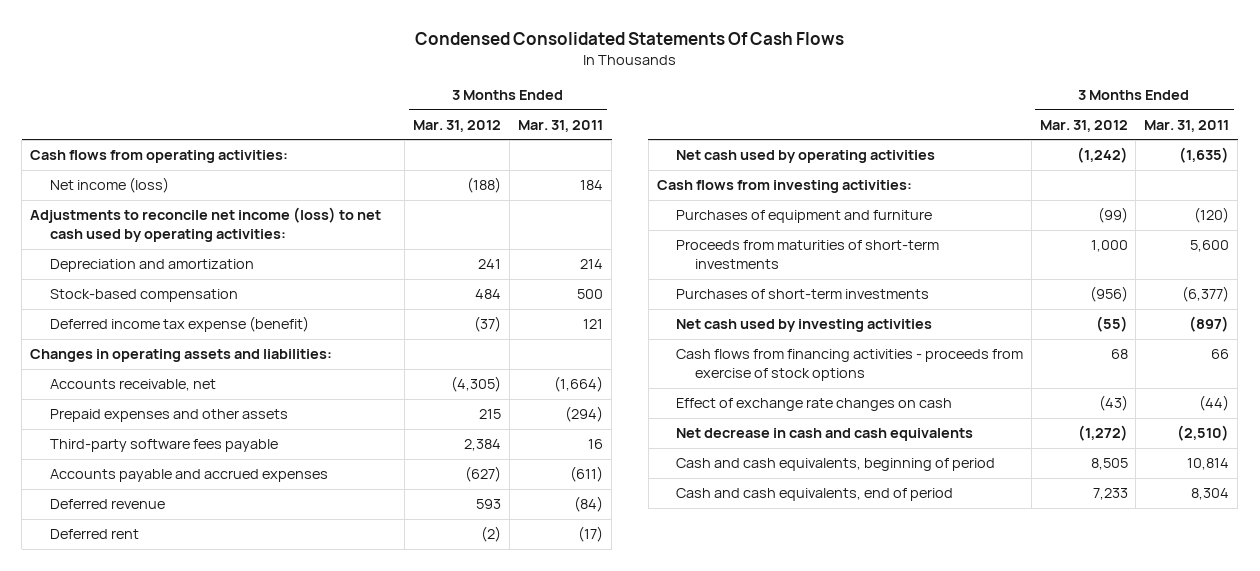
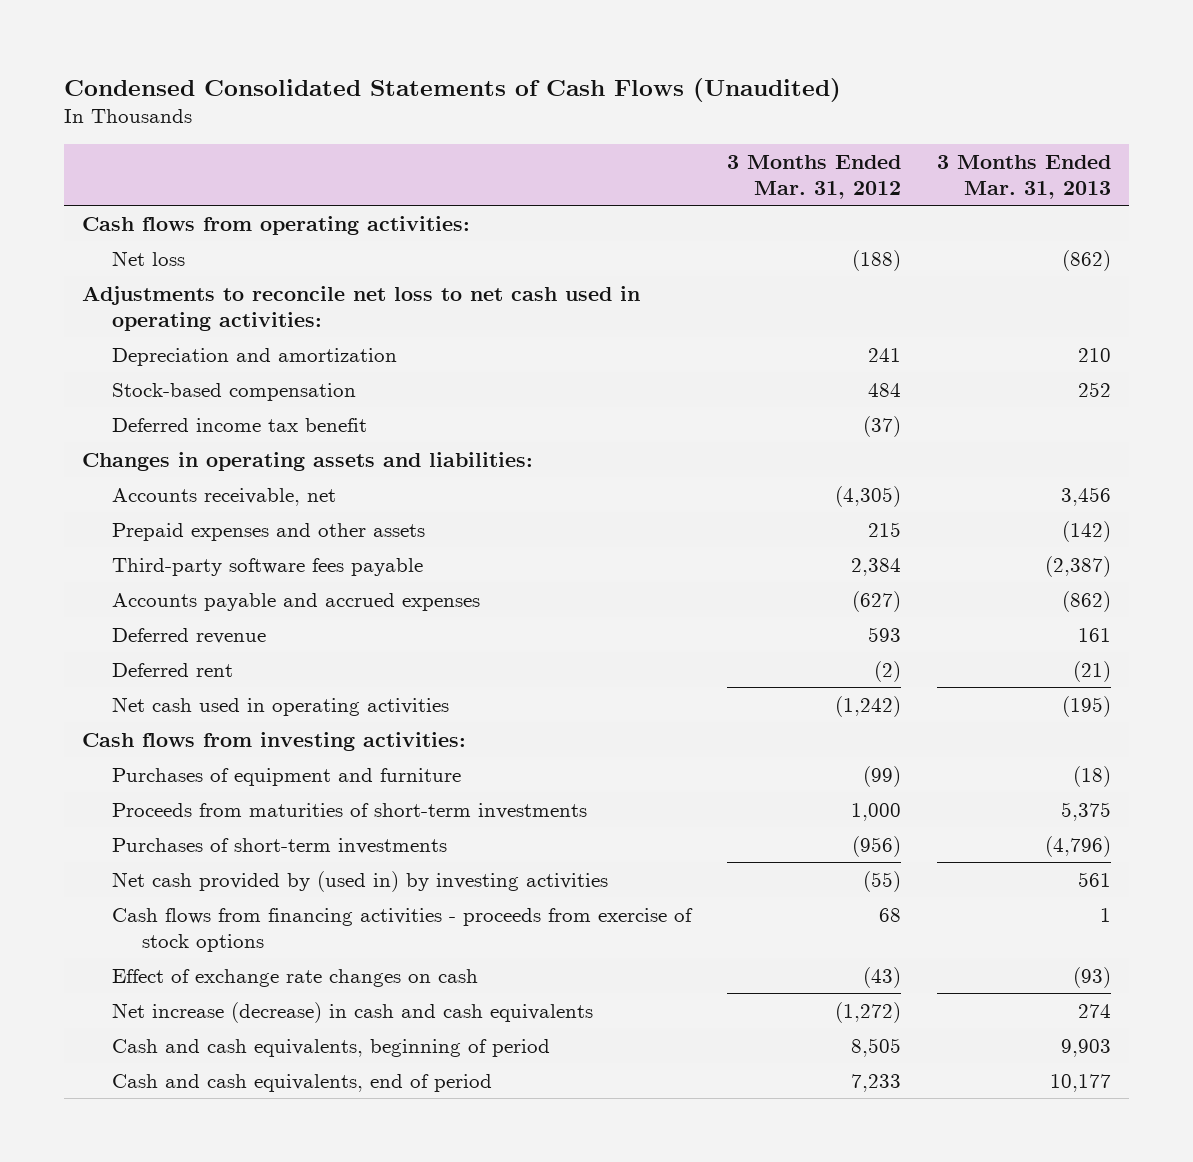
- Condensed Consolidated Statements Of Cash Flows
+ Condensed Consolidated Statements of Cash Flows (Unaudited)
- | 3 Months Ended Mar. 31, 2012 | 3 Months Ended Mar. 31, 2011
+ | 3 Months Ended Mar. 31, 2012 | 3 Months Ended Mar. 31, 2013
- Net income (loss) | (188) | 184
- Adjustments to reconcile net income (loss) to net cash used by operating activities:
+ Net loss | (188) | (862)
+ Adjustments to reconcile net loss to net cash used in operating activities:
- Deferred income tax expense (benefit) | (37) | 121
+ Deferred income tax benefit | (37) |
- Net cash used by operating activities | (1,242) | (1,635)
+ Net cash used in operating activities | (1,242) | (195)
- Net cash used by investing activities | (55) | (897)
+ Net cash provided by (used in) by investing activities | (55) | 561
- Net decrease in cash and cash equivalents | (1,272) | (2,510)
+ Net increase (decrease) in cash and cash equivalents | (1,272) | 274

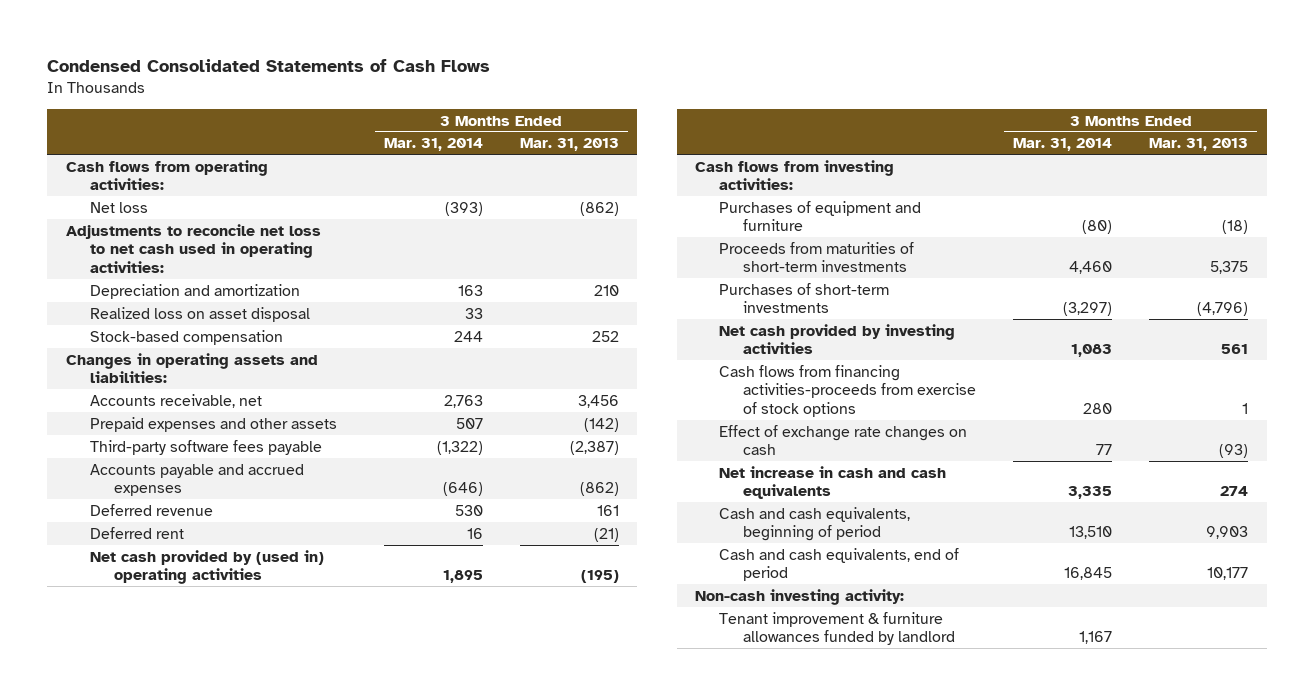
- Condensed Consolidated Statements of Cash Flows (Unaudited)
+ Condensed Consolidated Statements of Cash Flows
- | 3 Months Ended Mar. 31, 2012 | 3 Months Ended Mar. 31, 2013
+ | 3 Months Ended Mar. 31, 2014 | 3 Months Ended Mar. 31, 2013
+ Realized loss on asset disposal | 33 |
- Deferred income tax benefit | (37) |
- Net cash used in operating activities | (1,242) | (195)
+ Net cash provided by (used in) operating activities | 1,895 | (195)
- Net cash provided by (used in) by investing activities | (55) | 561
- Cash flows from financing activities - proceeds from exercise of stock options | 68 | 1
+ Net cash provided by investing activities | 1,083 | 561
+ Cash flows from financing activities-proceeds from exercise of stock options | 280 | 1
- Net increase (decrease) in cash and cash equivalents | (1,272) | 274
+ Net increase in cash and cash equivalents | 3,335 | 274
+ Non-cash investing activity:
+ Tenant improvement & furniture allowances funded by landlord | 1,167 |

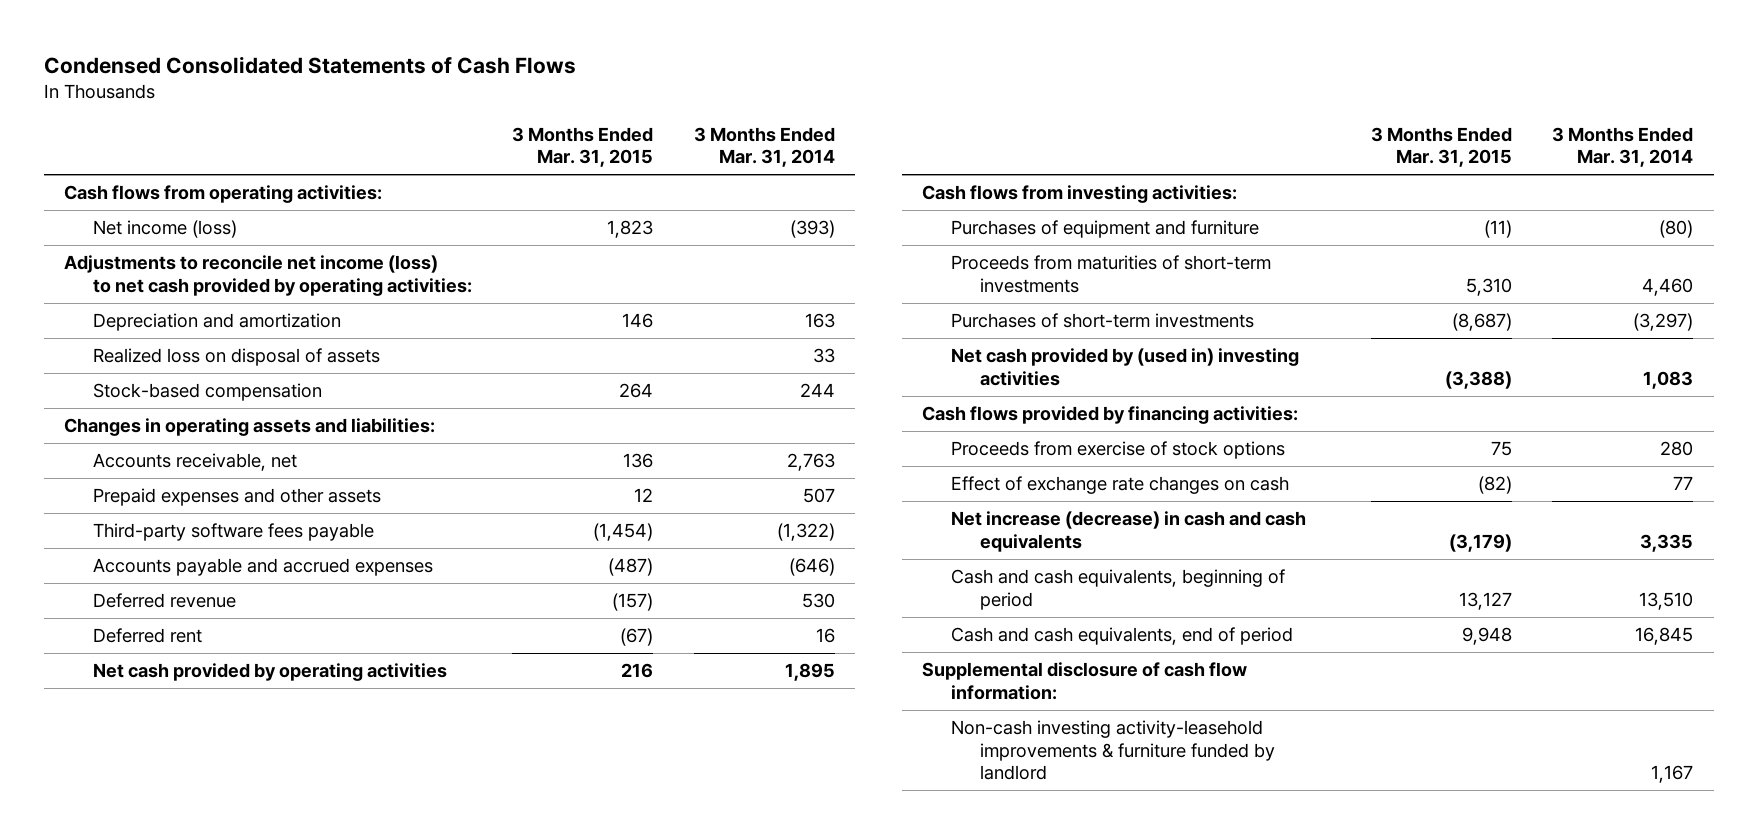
- | 3 Months Ended Mar. 31, 2014 | 3 Months Ended Mar. 31, 2013
+ | 3 Months Ended Mar. 31, 2015 | 3 Months Ended Mar. 31, 2014
- Net loss | (393) | (862)
- Adjustments to reconcile net loss to net cash used in operating activities:
+ Net income (loss) | 1,823 | (393)
+ Adjustments to reconcile net income (loss) to net cash provided by operating activities:
- Realized loss on asset disposal | 33 |
+ Realized loss on disposal of assets | | 33
- Net cash provided by (used in) operating activities | 1,895 | (195)
+ Net cash provided by operating activities | 216 | 1,895
- Net cash provided by investing activities | 1,083 | 561
- Cash flows from financing activities-proceeds from exercise of stock options | 280 | 1
+ Net cash provided by (used in) investing activities | (3,388) | 1,083
+ Cash flows provided by financing activities:
+ Proceeds from exercise of stock options | 75 | 280
- Net increase in cash and cash equivalents | 3,335 | 274
+ Net increase (decrease) in cash and cash equivalents | (3,179) | 3,335
- Non-cash investing activity:
- Tenant improvement & furniture allowances funded by landlord | 1,167 |
+ Supplemental disclosure of cash flow information:
+ Non-cash investing activity-leasehold improvements & furniture funded by landlord | | 1,167

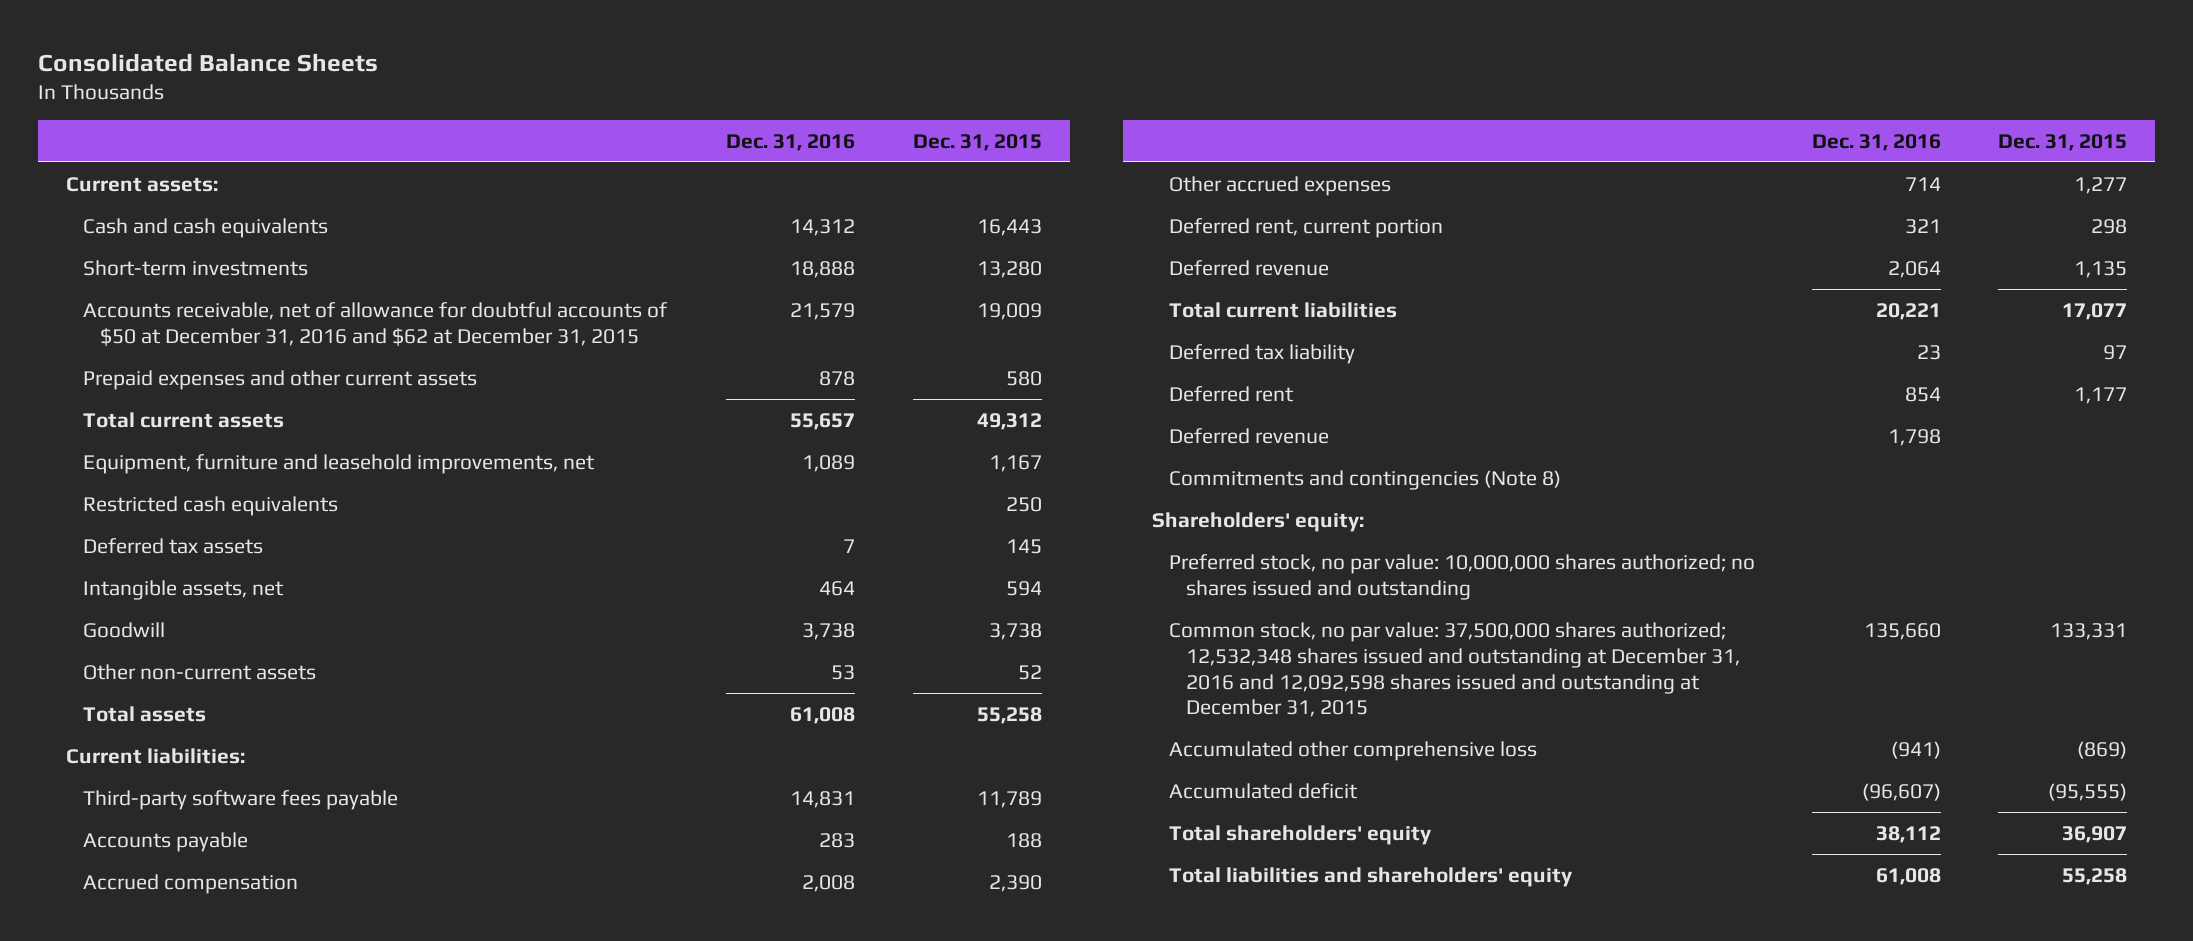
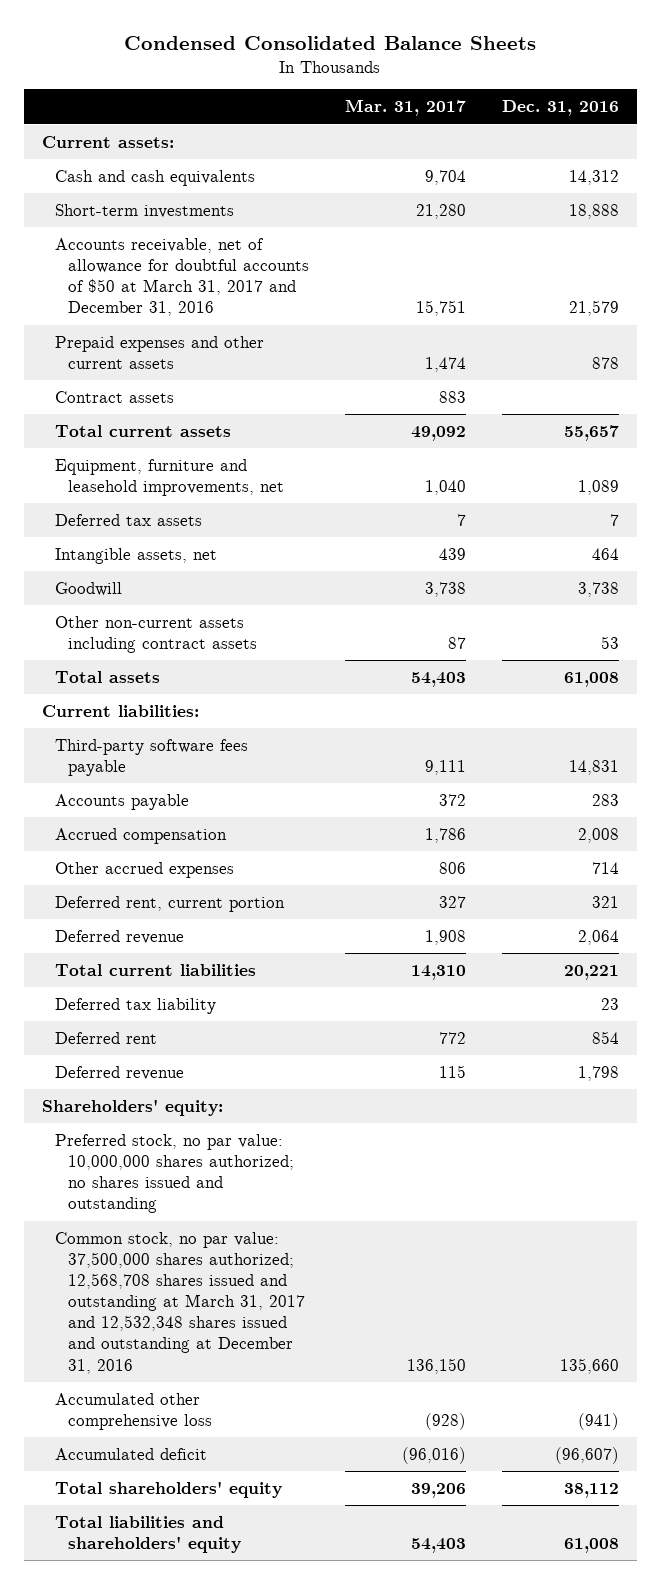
- Consolidated Balance Sheets
+ Condensed Consolidated Balance Sheets
- | Dec. 31, 2016 | Dec. 31, 2015
+ | Mar. 31, 2017 | Dec. 31, 2016
- Accounts receivable, net of allowance for doubtful accounts of $50 at December 31, 2016 and $62 at December 31, 2015 | 21,579 | 19,009
+ Accounts receivable, net of allowance for doubtful accounts of $50 at March 31, 2017 and December 31, 2016 | 15,751 | 21,579
+ Contract assets | 883 |
- Restricted cash equivalents | | 250
- Other non-current assets | 53 | 52
+ Other non-current assets including contract assets | 87 | 53
- Commitments and contingencies (Note 8)
- Common stock, no par value: 37,500,000 shares authorized; 12,532,348 shares issued and outstanding at December 31, 2016 and 12,092,598 shares issued and outstanding at December 31, 2015 | 135,660 | 133,331
+ Common stock, no par value: 37,500,000 shares authorized; 12,568,708 shares issued and outstanding at March 31, 2017 and 12,532,348 shares issued and outstanding at December 31, 2016 | 136,150 | 135,660

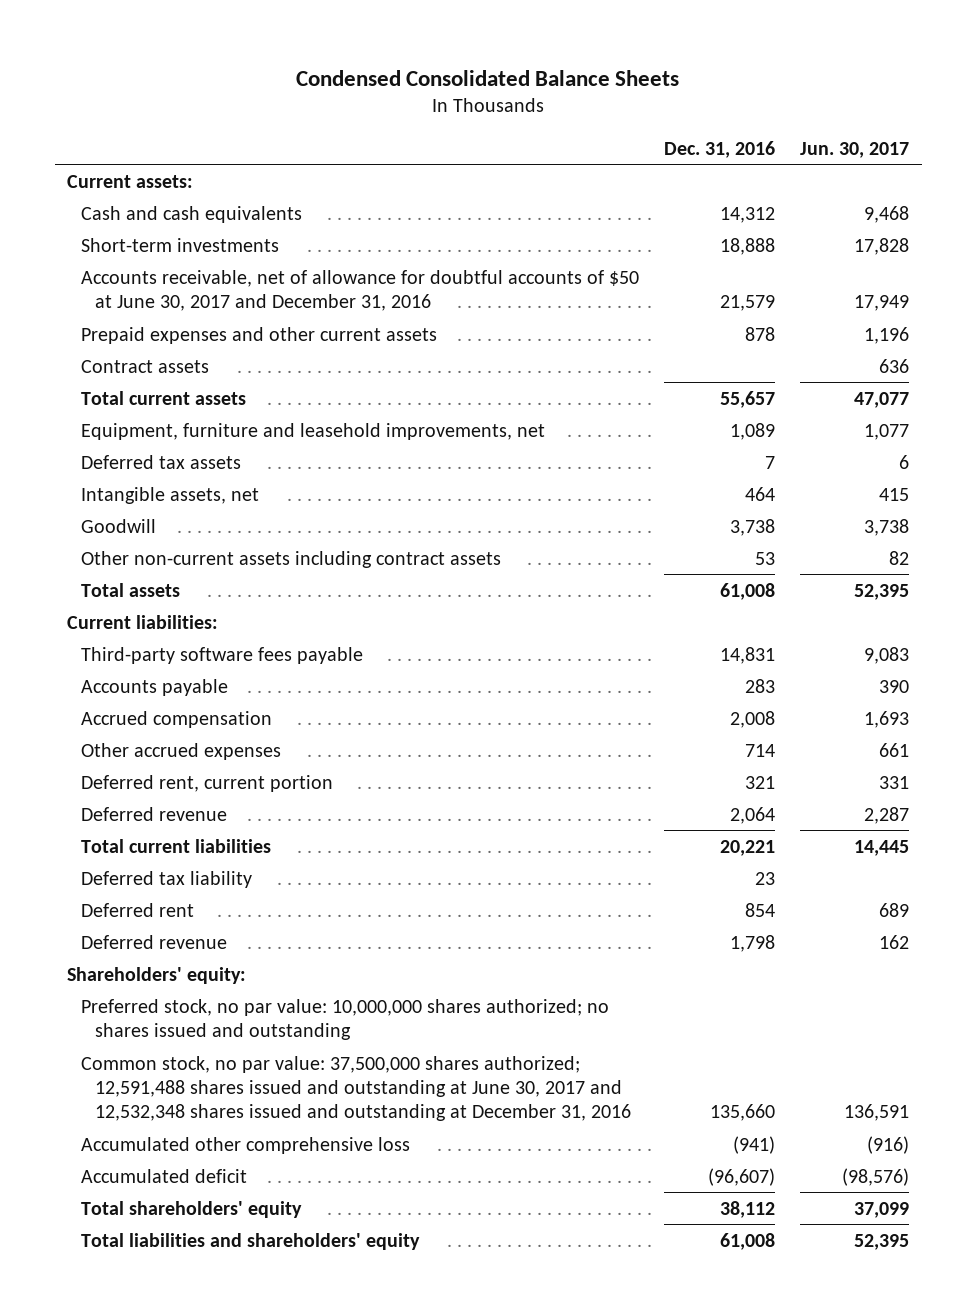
- | Mar. 31, 2017 | Dec. 31, 2016
+ | Dec. 31, 2016 | Jun. 30, 2017
- Accounts receivable, net of allowance for doubtful accounts of $50 at March 31, 2017 and December 31, 2016 | 15,751 | 21,579
+ Accounts receivable, net of allowance for doubtful accounts of $50 at June 30, 2017 and December 31, 2016 | 21,579 | 17,949
- Common stock, no par value: 37,500,000 shares authorized; 12,568,708 shares issued and outstanding at March 31, 2017 and 12,532,348 shares issued and outstanding at December 31, 2016 | 136,150 | 135,660
+ Common stock, no par value: 37,500,000 shares authorized; 12,591,488 shares issued and outstanding at June 30, 2017 and 12,532,348 shares issued and outstanding at December 31, 2016 | 135,660 | 136,591

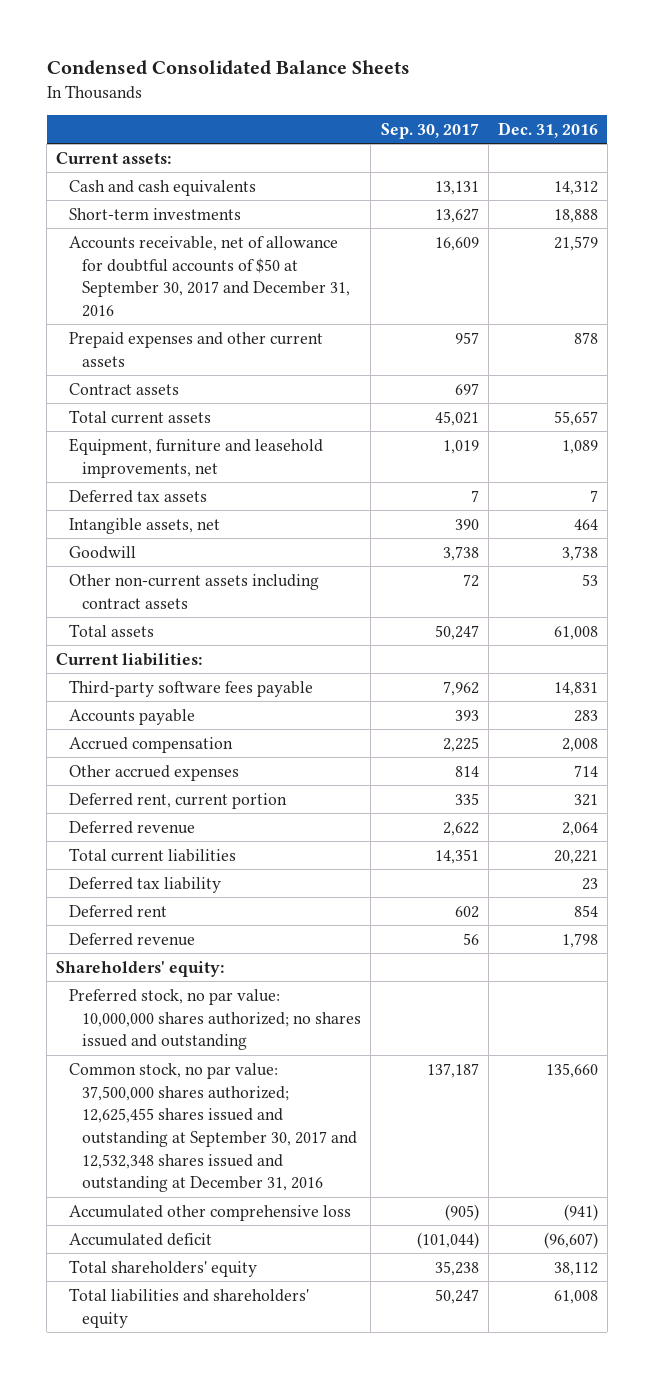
- | Dec. 31, 2016 | Jun. 30, 2017
+ | Sep. 30, 2017 | Dec. 31, 2016
- Accounts receivable, net of allowance for doubtful accounts of $50 at June 30, 2017 and December 31, 2016 | 21,579 | 17,949
+ Accounts receivable, net of allowance for doubtful accounts of $50 at September 30, 2017 and December 31, 2016 | 16,609 | 21,579
- Common stock, no par value: 37,500,000 shares authorized; 12,591,488 shares issued and outstanding at June 30, 2017 and 12,532,348 shares issued and outstanding at December 31, 2016 | 135,660 | 136,591
+ Common stock, no par value: 37,500,000 shares authorized; 12,625,455 shares issued and outstanding at September 30, 2017 and 12,532,348 shares issued and outstanding at December 31, 2016 | 137,187 | 135,660

